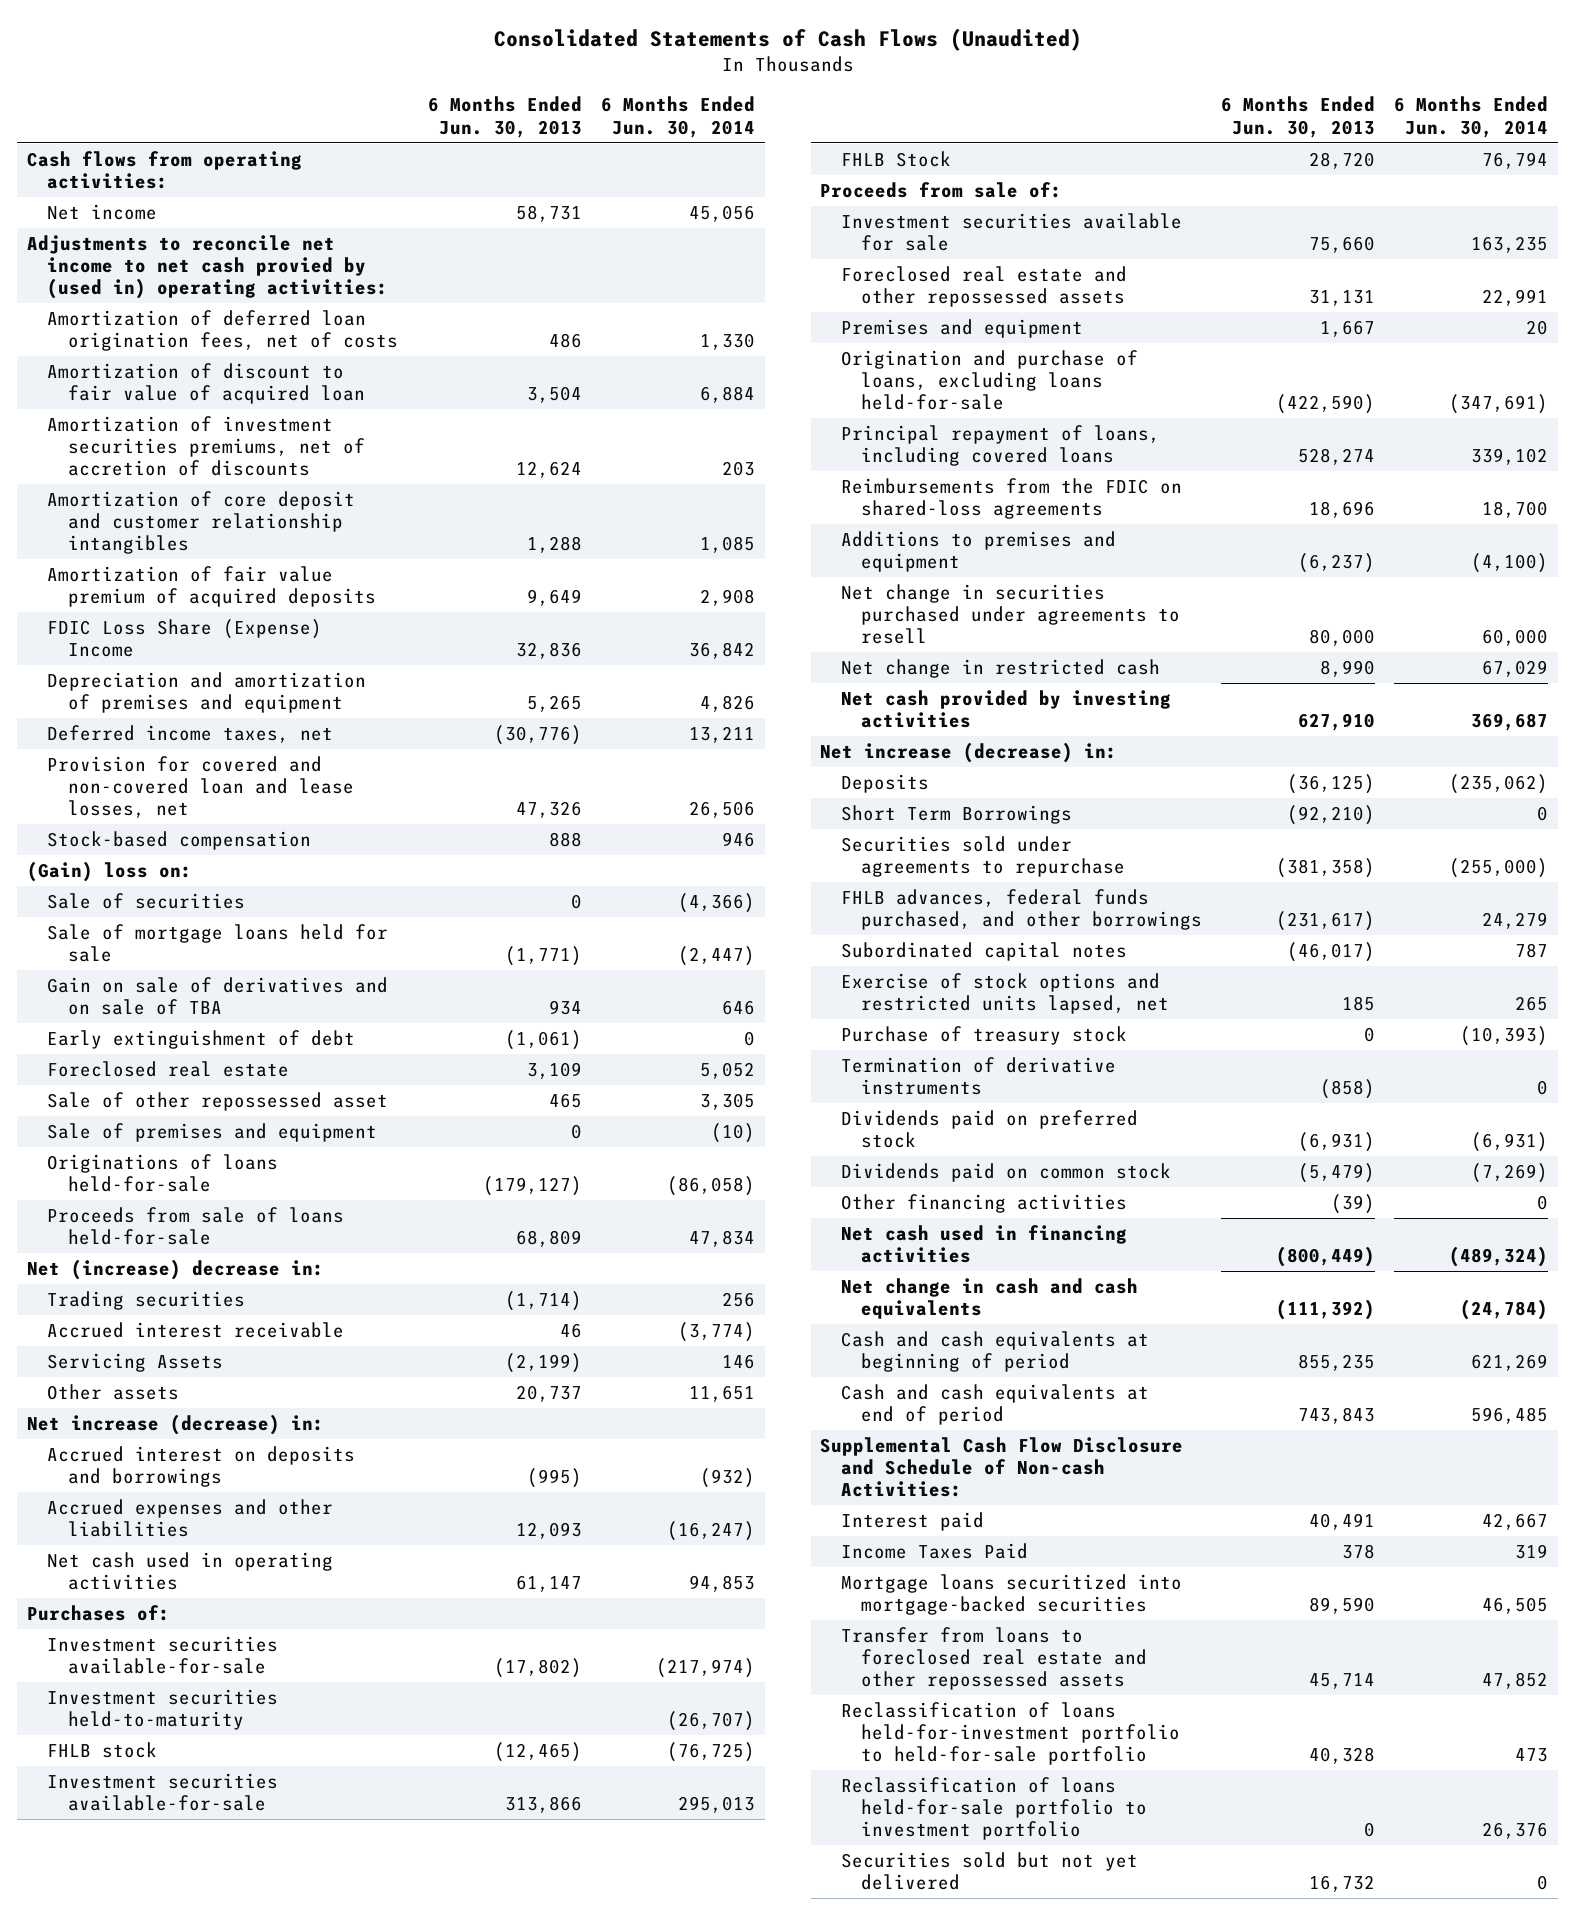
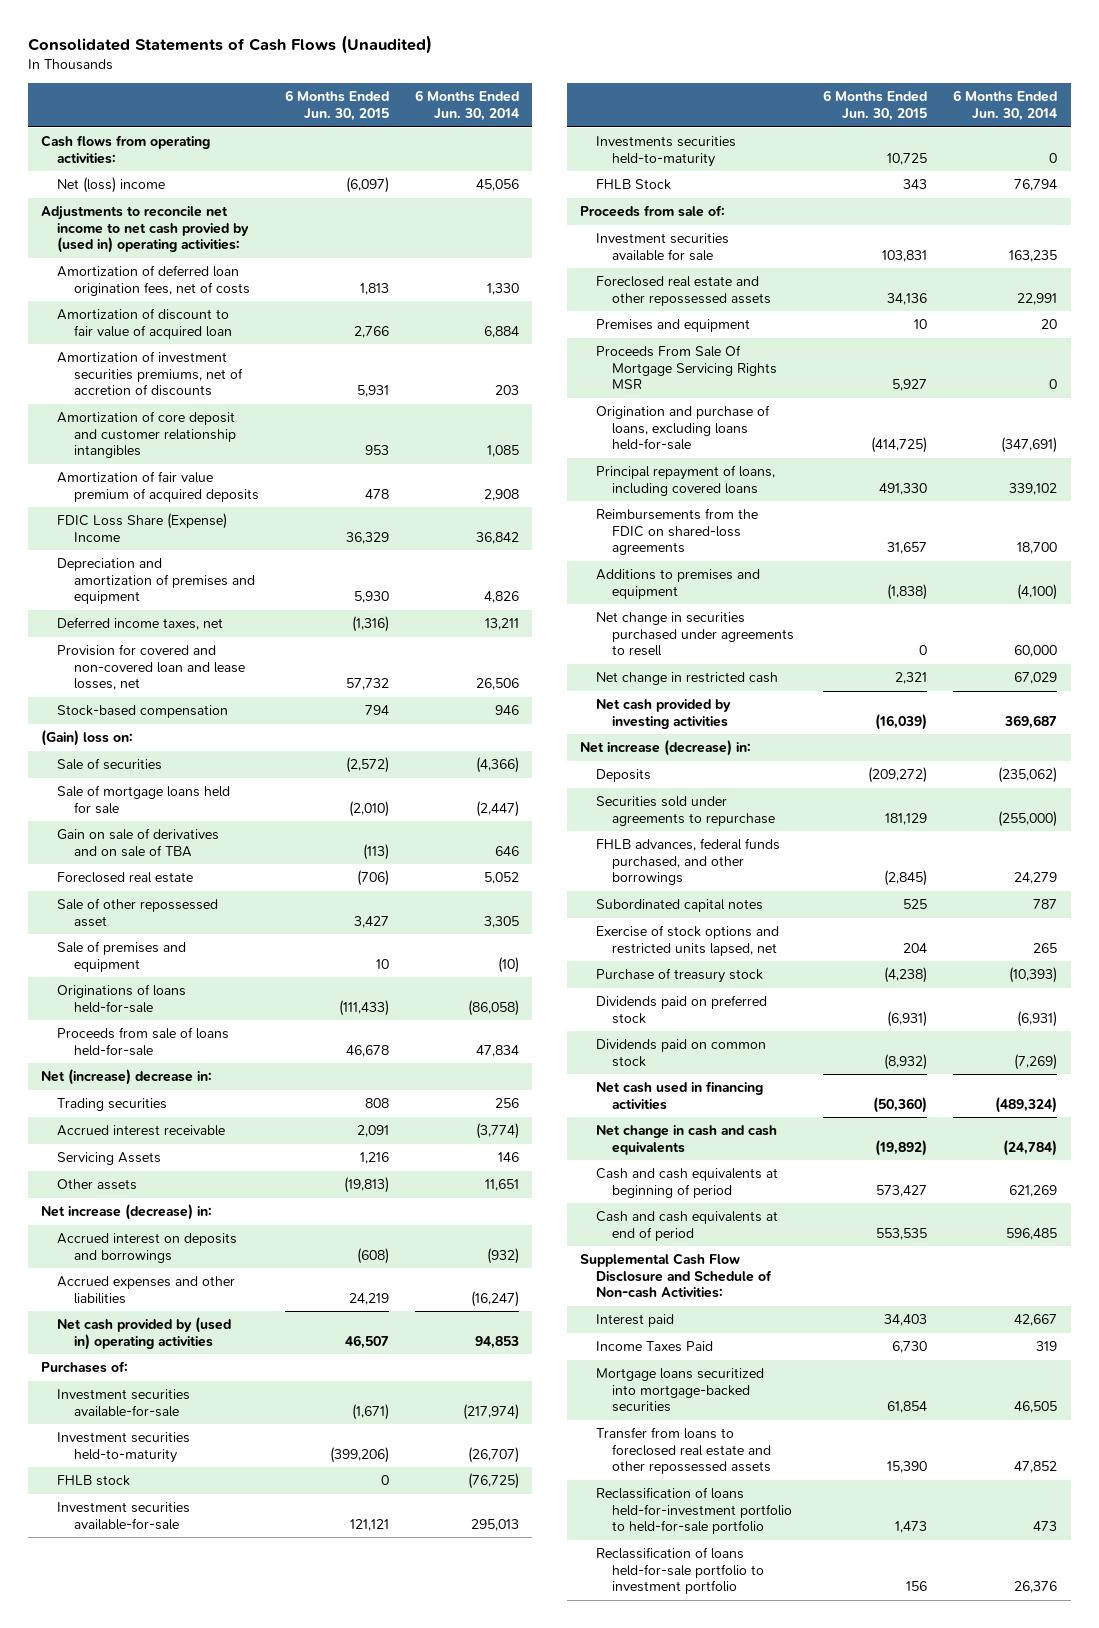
- | 6 Months Ended Jun. 30, 2013 | 6 Months Ended Jun. 30, 2014
+ | 6 Months Ended Jun. 30, 2015 | 6 Months Ended Jun. 30, 2014
- Net income | 58,731 | 45,056
+ Net (loss) income | (6,097) | 45,056
- Early extinguishment of debt | (1,061) | 0
- Net cash used in operating activities | 61,147 | 94,853
+ Net cash provided by (used in) operating activities | 46,507 | 94,853
+ Investments securities held-to-maturity | 10,725 | 0
+ Proceeds From Sale Of Mortgage Servicing Rights MSR | 5,927 | 0
- Short Term Borrowings | (92,210) | 0
- Termination of derivative instruments | (858) | 0
- Other financing activities | (39) | 0
- Securities sold but not yet delivered | 16,732 | 0

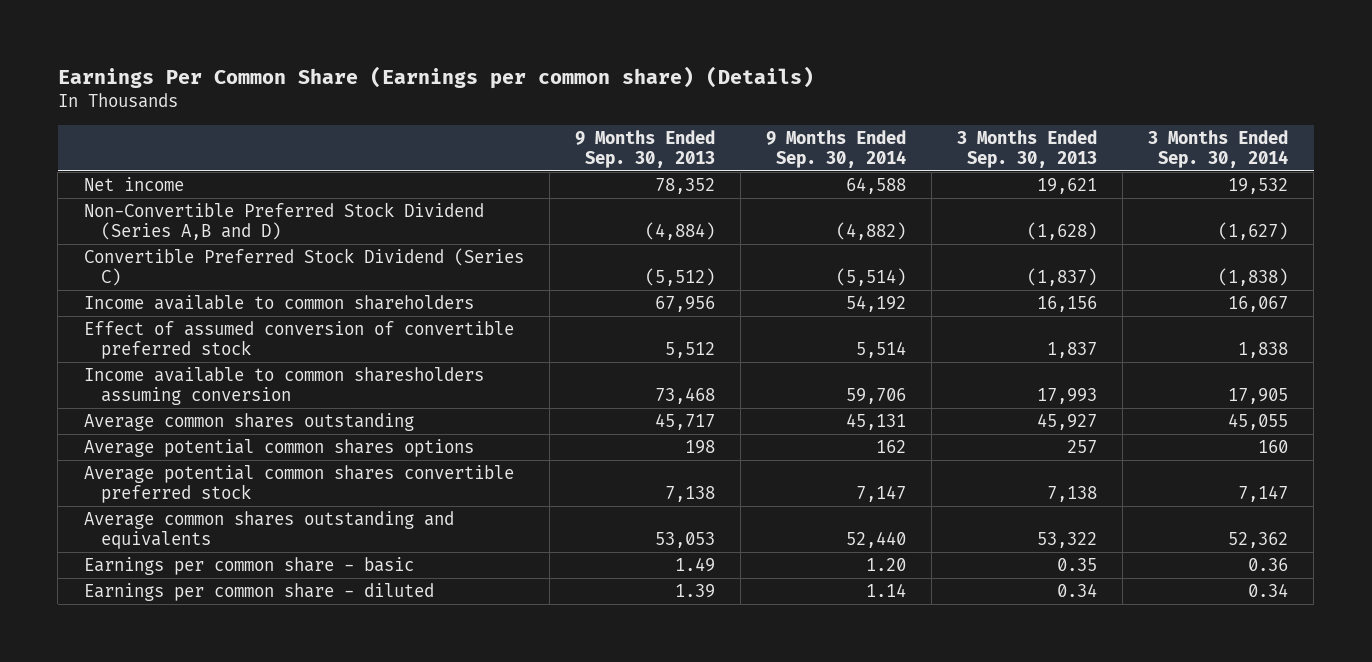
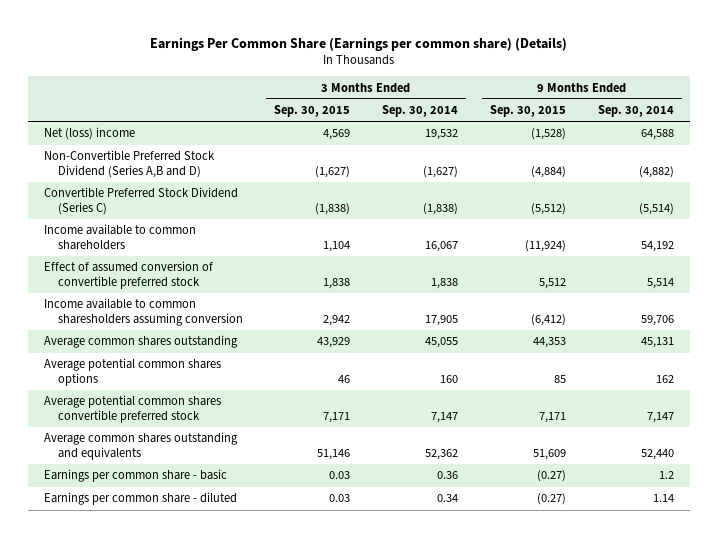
- | 9 Months Ended Sep. 30, 2013 | 9 Months Ended Sep. 30, 2014 | 3 Months Ended Sep. 30, 2013 | 3 Months Ended Sep. 30, 2014
+ | 3 Months Ended Sep. 30, 2015 | 3 Months Ended Sep. 30, 2014 | 9 Months Ended Sep. 30, 2015 | 9 Months Ended Sep. 30, 2014
- Net income | 78,352 | 64,588 | 19,621 | 19,532
+ Net (loss) income | 4,569 | 19,532 | (1,528) | 64,588
- Earnings per common share - basic | 1.49 | 1.20 | 0.35 | 0.36
+ Earnings per common share - basic | 0.03 | 0.36 | (0.27) | 1.2

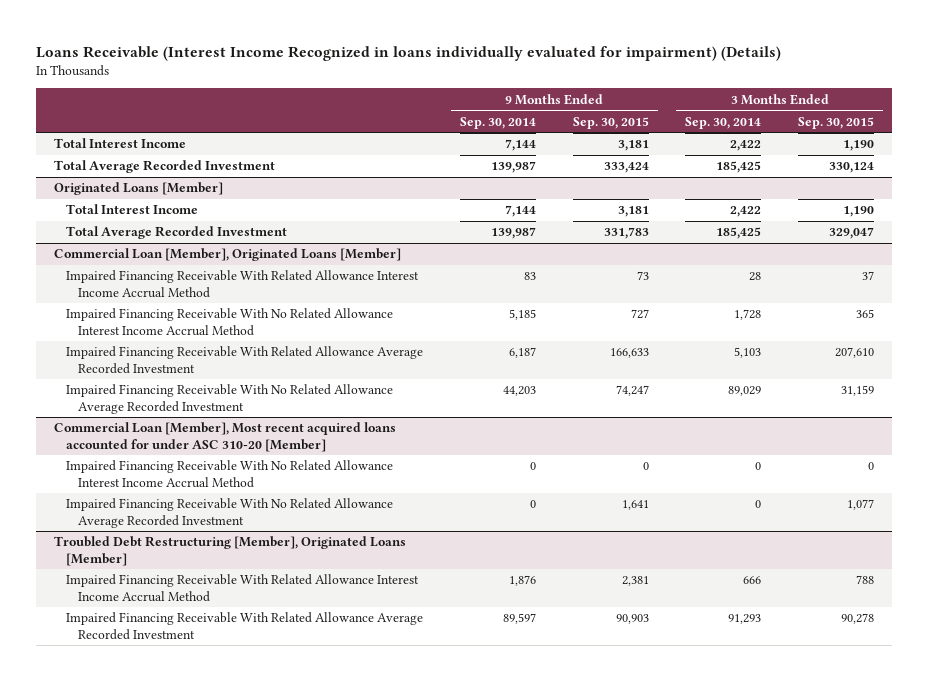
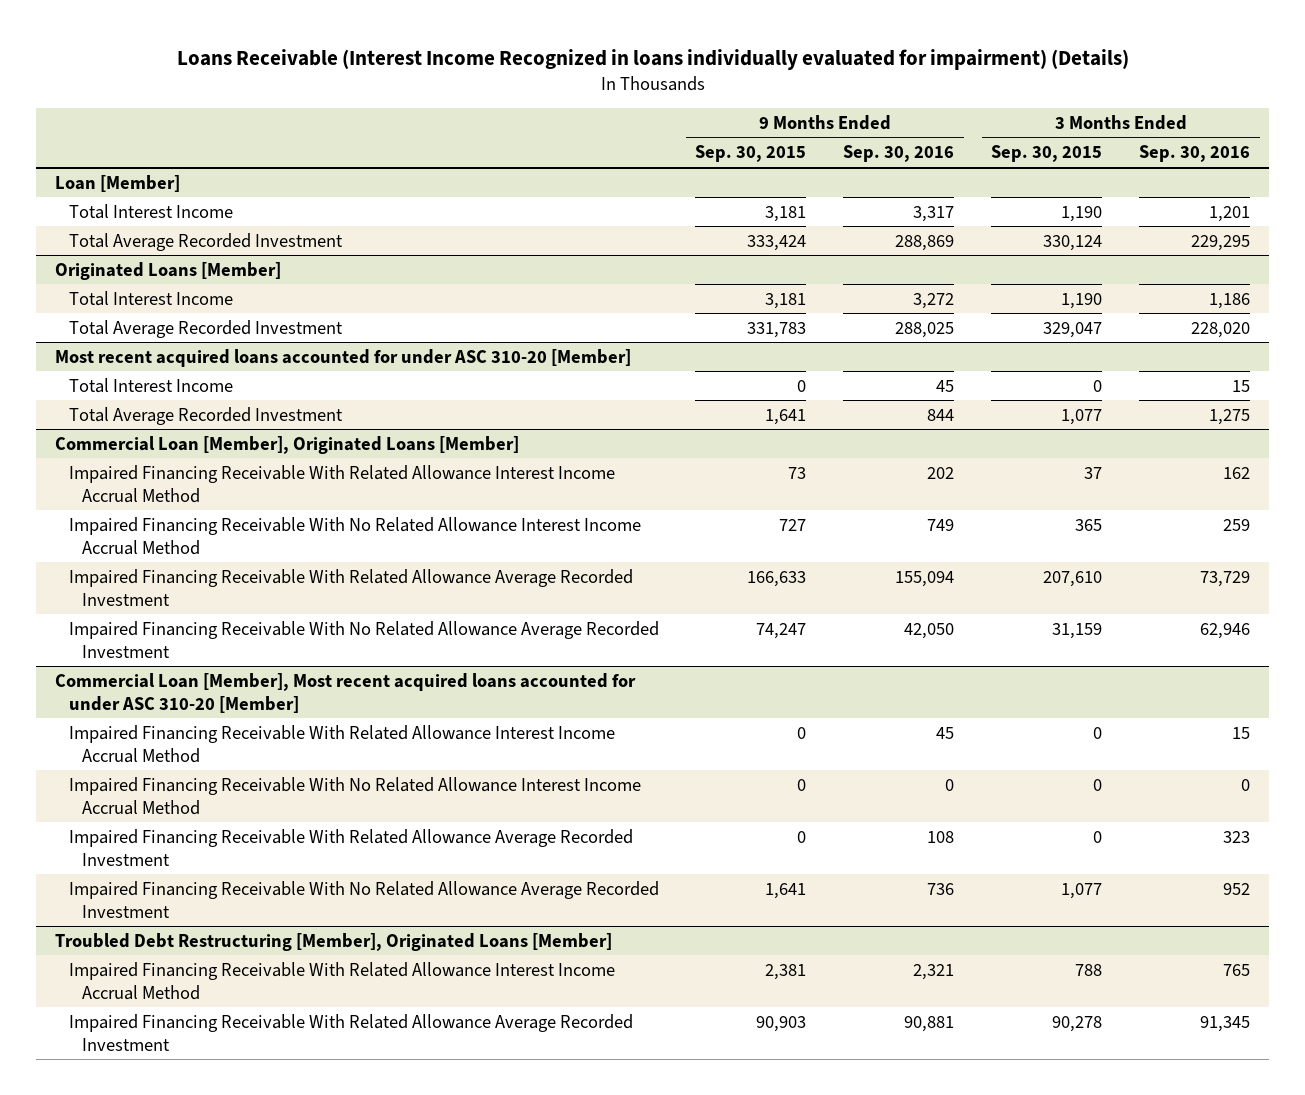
- | 9 Months Ended Sep. 30, 2014 | 9 Months Ended Sep. 30, 2015 | 3 Months Ended Sep. 30, 2014 | 3 Months Ended Sep. 30, 2015
+ | 9 Months Ended Sep. 30, 2015 | 9 Months Ended Sep. 30, 2016 | 3 Months Ended Sep. 30, 2015 | 3 Months Ended Sep. 30, 2016
+ Loan [Member]
+ Most recent acquired loans accounted for under ASC 310-20 [Member]
+ Total Interest Income | 0 | 45 | 0 | 15
+ Total Average Recorded Investment | 1,641 | 844 | 1,077 | 1,275
@ Commercial Loan [Member], Most recent acquired loans accounted for under ASC 310-20 [Member]
+ Impaired Financing Receivable With Related Allowance Interest Income Accrual Method | 0 | 45 | 0 | 15
+ Impaired Financing Receivable With Related Allowance Average Recorded Investment | 0 | 108 | 0 | 323

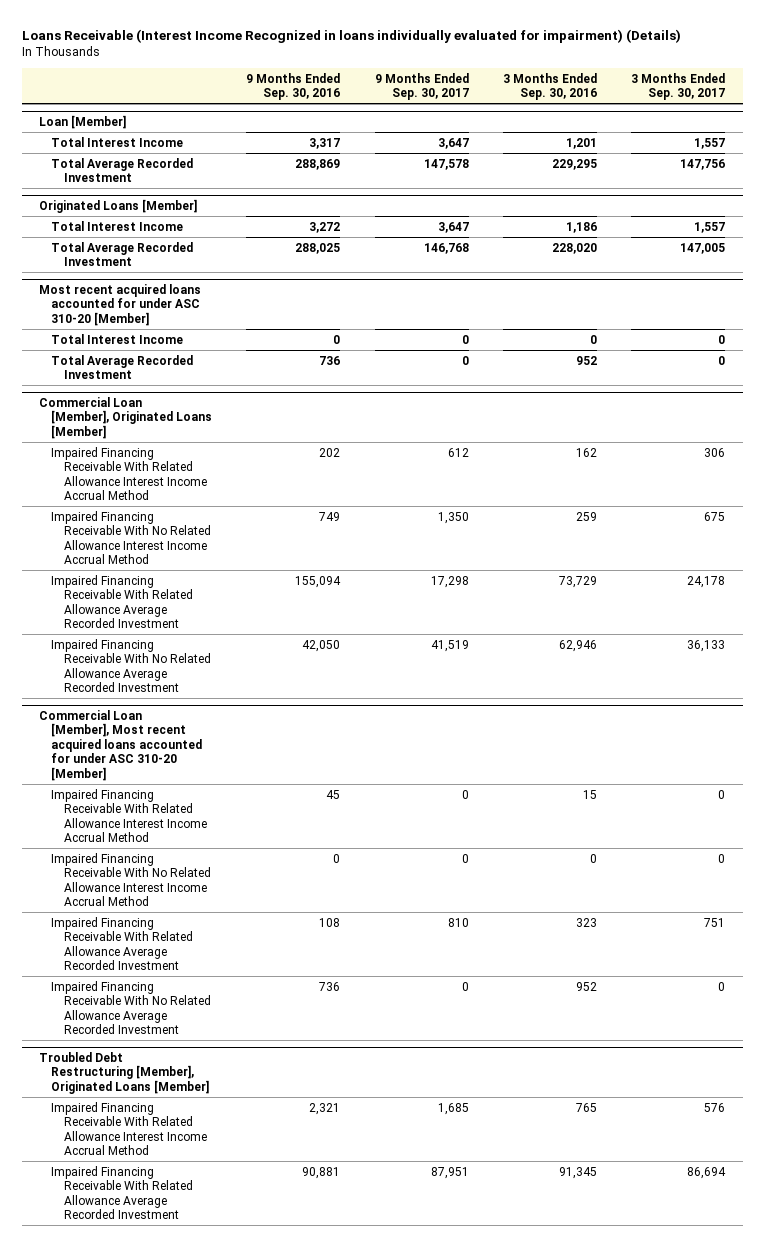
- | 9 Months Ended Sep. 30, 2015 | 9 Months Ended Sep. 30, 2016 | 3 Months Ended Sep. 30, 2015 | 3 Months Ended Sep. 30, 2016
+ | 9 Months Ended Sep. 30, 2016 | 9 Months Ended Sep. 30, 2017 | 3 Months Ended Sep. 30, 2016 | 3 Months Ended Sep. 30, 2017
@ Most recent acquired loans accounted for under ASC 310-20 [Member]
- Total Interest Income | 0 | 45 | 0 | 15
- Total Average Recorded Investment | 1,641 | 844 | 1,077 | 1,275
+ Total Interest Income | 0 | 0 | 0 | 0
+ Total Average Recorded Investment | 736 | 0 | 952 | 0

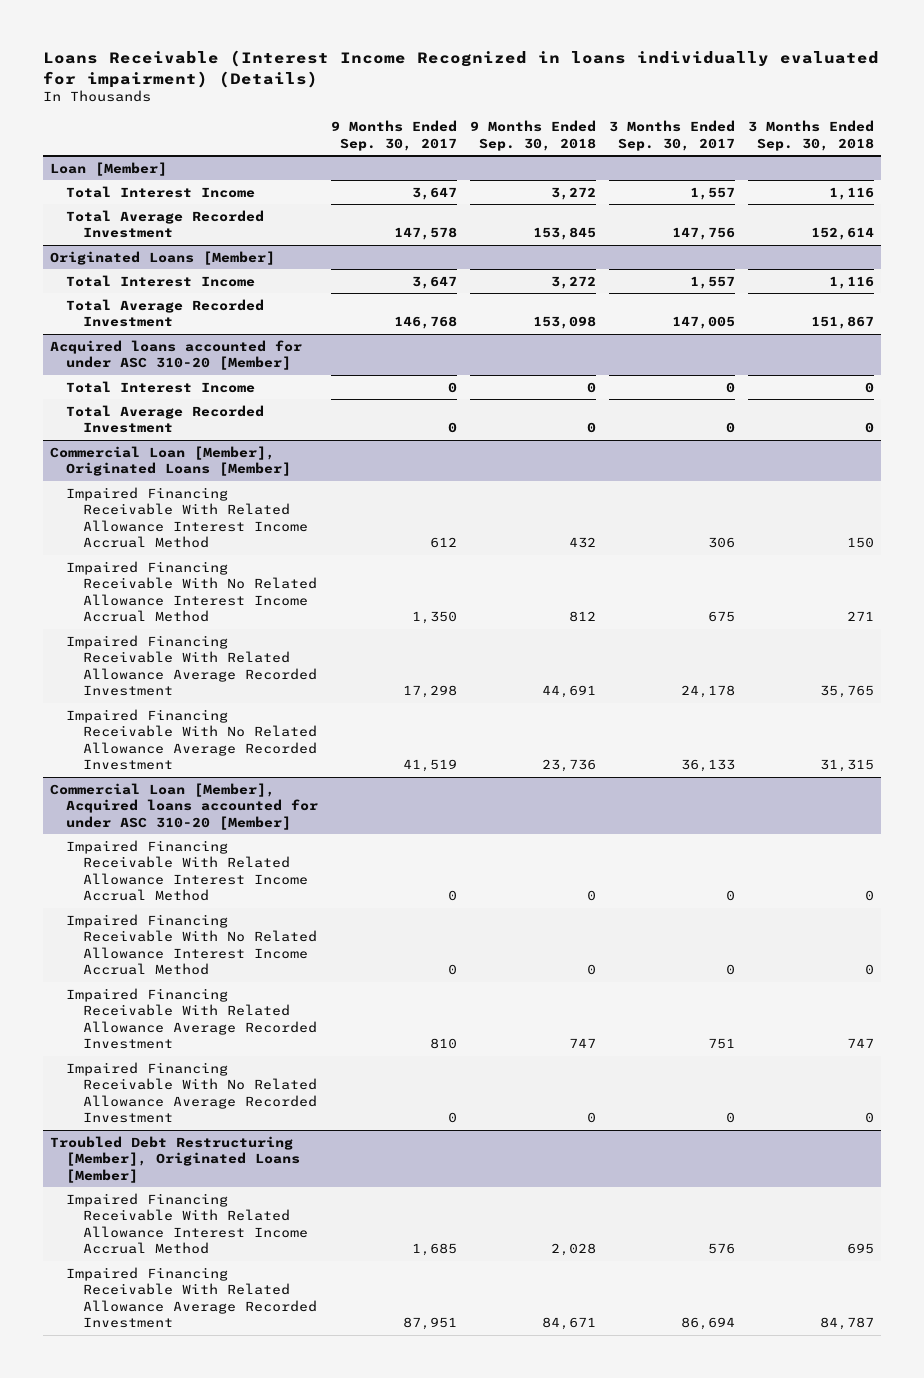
- | 9 Months Ended Sep. 30, 2016 | 9 Months Ended Sep. 30, 2017 | 3 Months Ended Sep. 30, 2016 | 3 Months Ended Sep. 30, 2017
+ | 9 Months Ended Sep. 30, 2017 | 9 Months Ended Sep. 30, 2018 | 3 Months Ended Sep. 30, 2017 | 3 Months Ended Sep. 30, 2018
- Most recent acquired loans accounted for under ASC 310-20 [Member]
+ Acquired loans accounted for under ASC 310-20 [Member]
- Commercial Loan [Member], Most recent acquired loans accounted for under ASC 310-20 [Member]
+ Commercial Loan [Member], Acquired loans accounted for under ASC 310-20 [Member]

